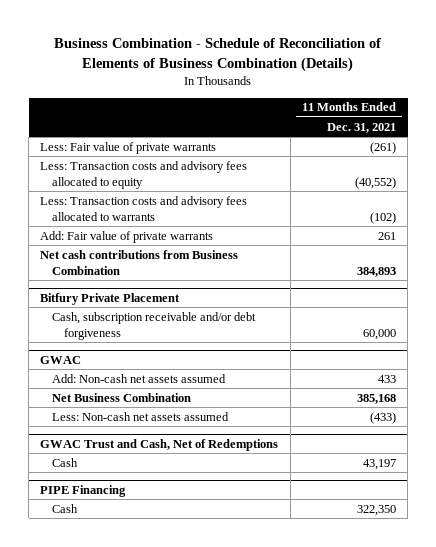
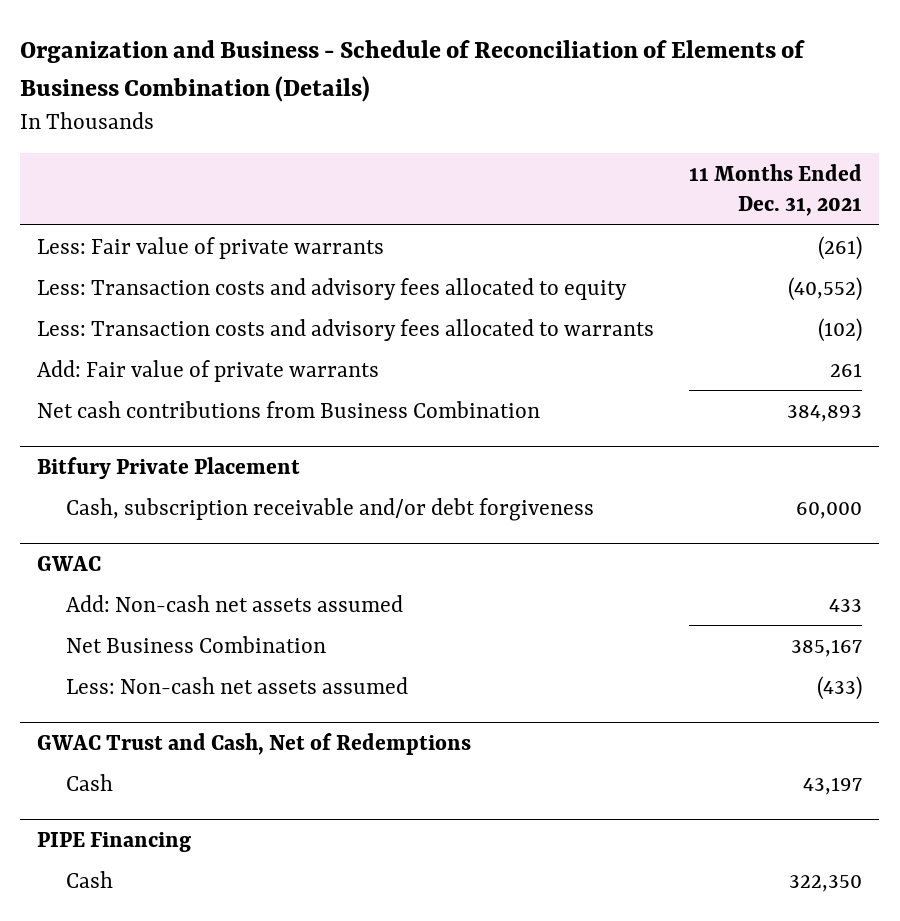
- Business Combination - Schedule of Reconciliation of Elements of Business Combination (Details)
+ Organization and Business - Schedule of Reconciliation of Elements of Business Combination (Details)
@ GWAC
- Net Business Combination | 385,168
+ Net Business Combination | 385,167

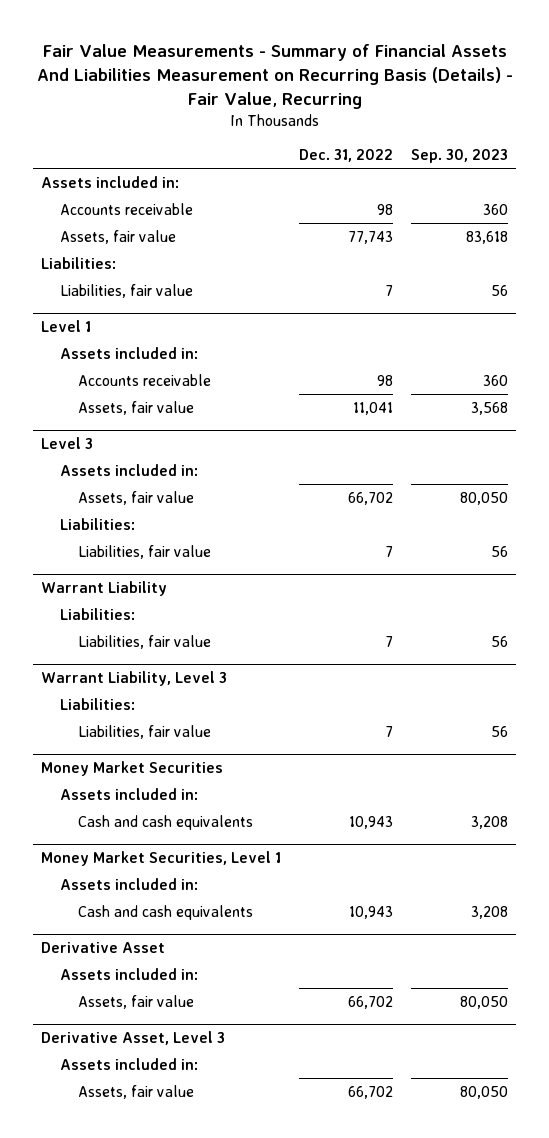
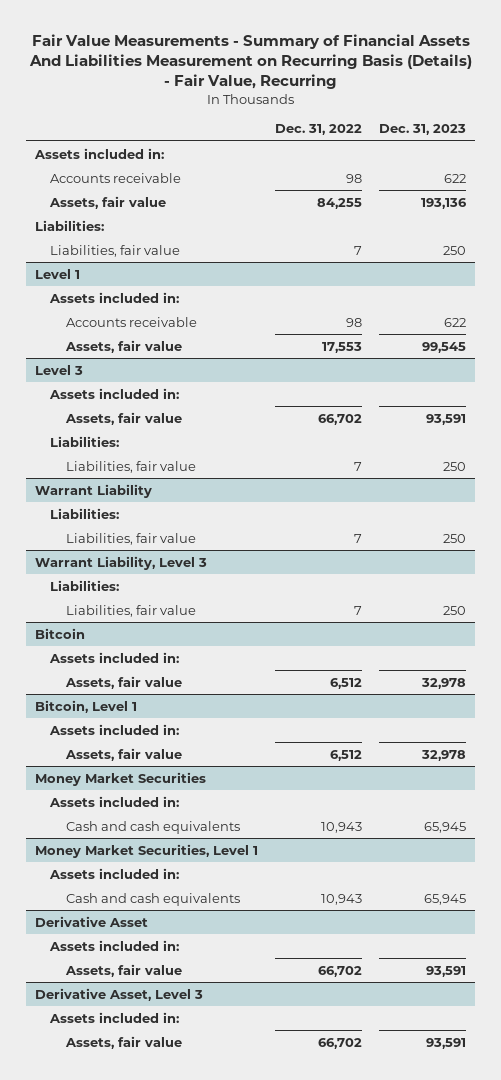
- | Dec. 31, 2022 | Sep. 30, 2023
+ | Dec. 31, 2022 | Dec. 31, 2023
- Assets, fair value | 77,743 | 83,618
+ Assets, fair value | 84,255 | 193,136
@ Level 1
- Assets, fair value | 11,041 | 3,568
+ Assets, fair value | 17,553 | 99,545
+ Bitcoin
+ Assets included in:
+ Assets, fair value | 6,512 | 32,978
+ Bitcoin, Level 1
+ Assets included in:
+ Assets, fair value | 6,512 | 32,978

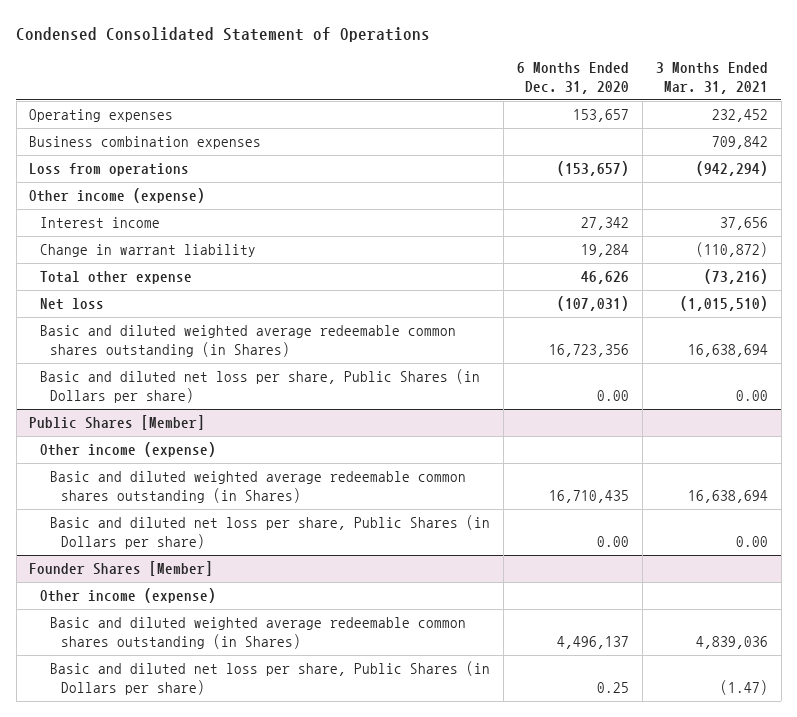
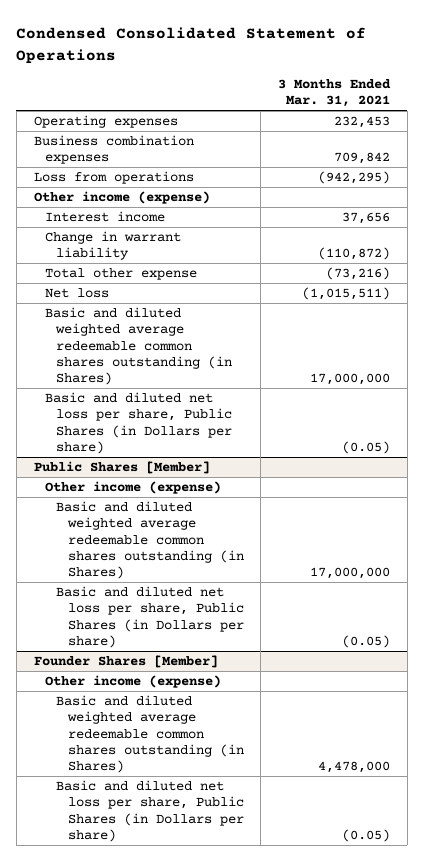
- | 6 Months Ended Dec. 31, 2020 | 3 Months Ended Mar. 31, 2021
+ | 3 Months Ended Mar. 31, 2021
- Operating expenses | 153,657 | 232,452
+ Operating expenses | 232,453
- Loss from operations | (153,657) | (942,294)
+ Loss from operations | (942,295)
- Net loss | (107,031) | (1,015,510)
- Basic and diluted weighted average redeemable common shares outstanding (in Shares) | 16,723,356 | 16,638,694
- Basic and diluted net loss per share, Public Shares (in Dollars per share) | 0.00 | 0.00
+ Net loss | (1,015,511)
+ Basic and diluted weighted average redeemable common shares outstanding (in Shares) | 17,000,000
+ Basic and diluted net loss per share, Public Shares (in Dollars per share) | (0.05)
@ Public Shares [Member]
- Basic and diluted weighted average redeemable common shares outstanding (in Shares) | 16,710,435 | 16,638,694
- Basic and diluted net loss per share, Public Shares (in Dollars per share) | 0.00 | 0.00
+ Basic and diluted weighted average redeemable common shares outstanding (in Shares) | 17,000,000
+ Basic and diluted net loss per share, Public Shares (in Dollars per share) | (0.05)
@ Founder Shares [Member]
- Basic and diluted weighted average redeemable common shares outstanding (in Shares) | 4,496,137 | 4,839,036
- Basic and diluted net loss per share, Public Shares (in Dollars per share) | 0.25 | (1.47)
+ Basic and diluted weighted average redeemable common shares outstanding (in Shares) | 4,478,000
+ Basic and diluted net loss per share, Public Shares (in Dollars per share) | (0.05)

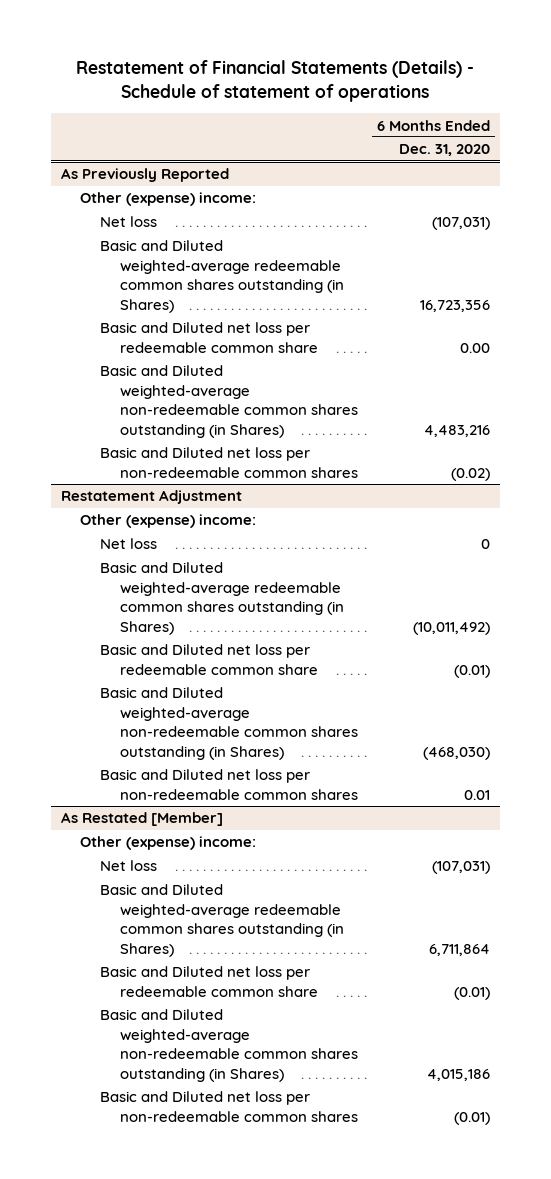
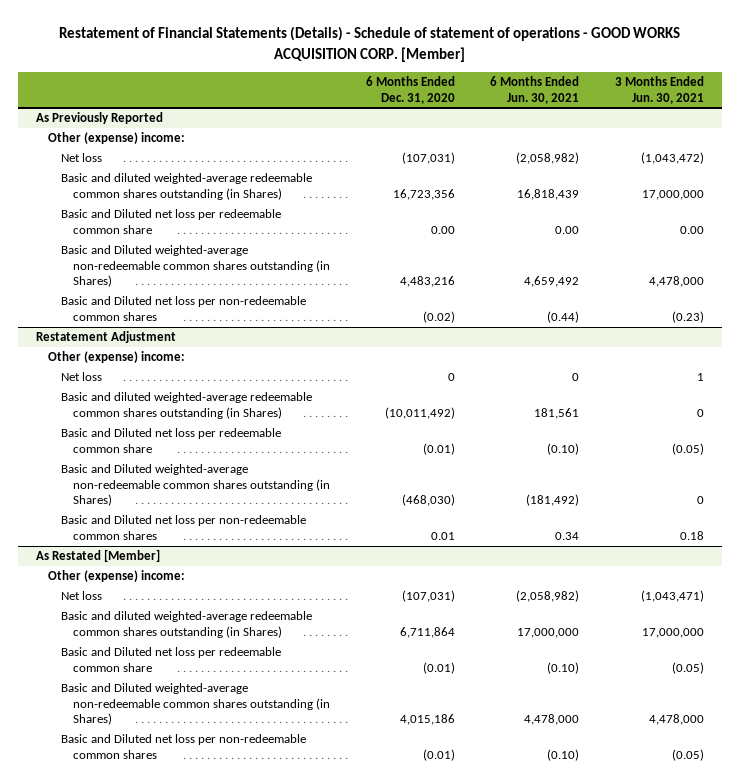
- Restatement of Financial Statements (Details) - Schedule of statement of operations
+ Restatement of Financial Statements (Details) - Schedule of statement of operations - GOOD WORKS ACQUISITION CORP. [Member]
- | 6 Months Ended Dec. 31, 2020
+ | 6 Months Ended Dec. 31, 2020 | 6 Months Ended Jun. 30, 2021 | 3 Months Ended Jun. 30, 2021
@ As Previously Reported
- Basic and Diluted weighted-average redeemable common shares outstanding (in Shares) | 16,723,356
+ Basic and diluted weighted-average redeemable common shares outstanding (in Shares) | 16,723,356 | 16,818,439 | 17,000,000
@ Restatement Adjustment
- Basic and Diluted weighted-average redeemable common shares outstanding (in Shares) | (10,011,492)
+ Basic and diluted weighted-average redeemable common shares outstanding (in Shares) | (10,011,492) | 181,561 | 0
@ As Restated [Member]
- Basic and Diluted weighted-average redeemable common shares outstanding (in Shares) | 6,711,864
+ Basic and diluted weighted-average redeemable common shares outstanding (in Shares) | 6,711,864 | 17,000,000 | 17,000,000

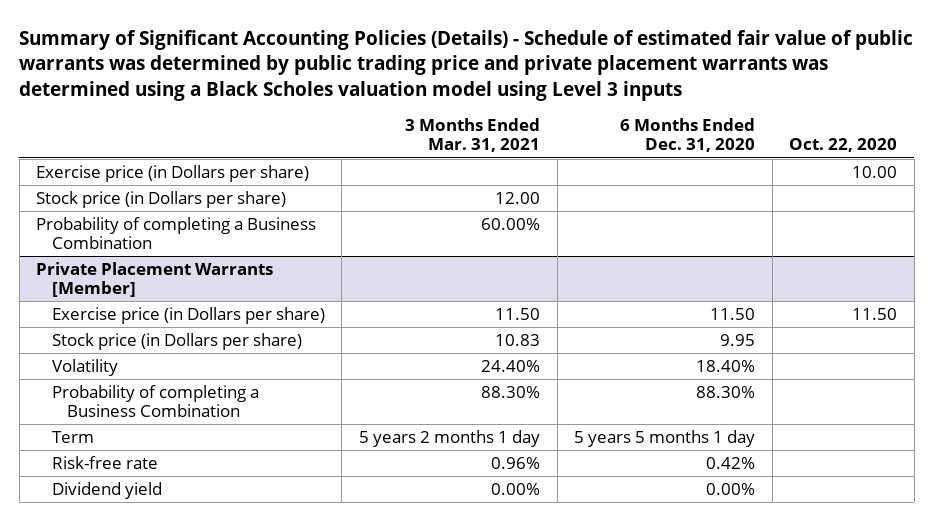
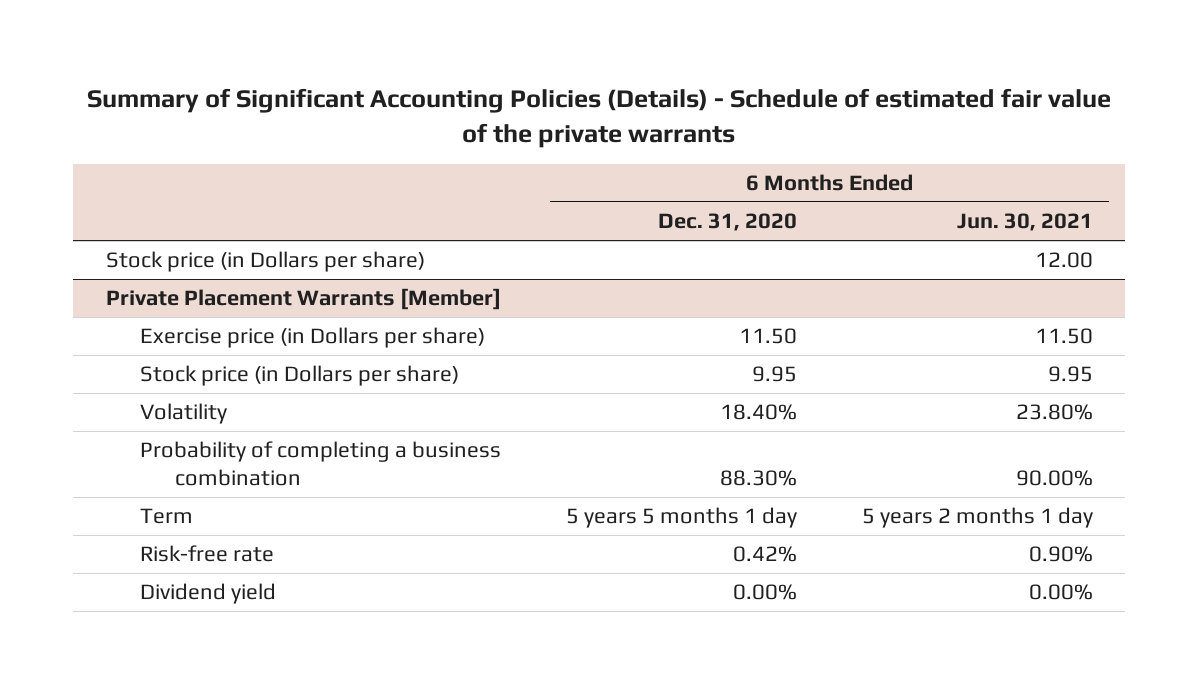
- Summary of Significant Accounting Policies (Details) - Schedule of estimated fair value of public warrants was determined by public trading price and private placement warrants was determined using a Black Scholes valuation model using Level 3 inputs
+ Summary of Significant Accounting Policies (Details) - Schedule of estimated fair value of the private warrants
- | 3 Months Ended Mar. 31, 2021 | 6 Months Ended Dec. 31, 2020 | Oct. 22, 2020
+ | 6 Months Ended Dec. 31, 2020 | 6 Months Ended Jun. 30, 2021
- Exercise price (in Dollars per share) | | | 10.00
- Probability of completing a Business Combination | 60.00% | |
@ Private Placement Warrants [Member]
- Probability of completing a Business Combination | 88.30% | 88.30% |
+ Probability of completing a business combination | 88.30% | 90.00%

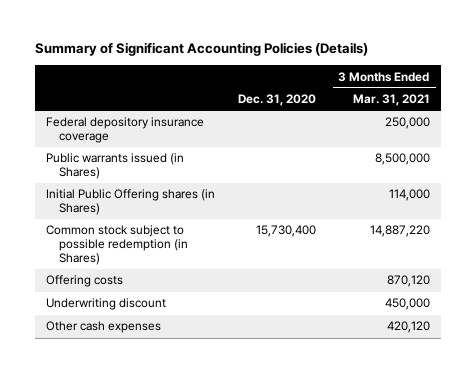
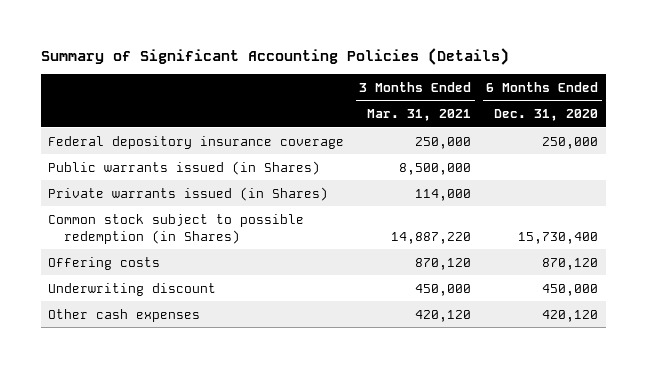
- | Dec. 31, 2020 | 3 Months Ended Mar. 31, 2021
+ | 3 Months Ended Mar. 31, 2021 | 6 Months Ended Dec. 31, 2020
- Initial Public Offering shares (in Shares) | | 114,000
+ Private warrants issued (in Shares) | 114,000 |

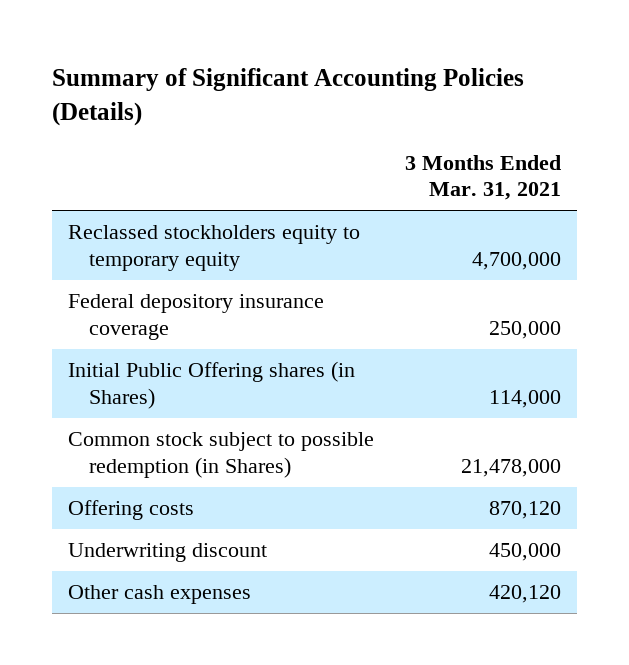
- | 3 Months Ended Mar. 31, 2021 | 6 Months Ended Dec. 31, 2020
+ | 3 Months Ended Mar. 31, 2021
+ Reclassed stockholders equity to temporary equity | 4,700,000
- Public warrants issued (in Shares) | 8,500,000 |
- Private warrants issued (in Shares) | 114,000 |
- Common stock subject to possible redemption (in Shares) | 14,887,220 | 15,730,400
+ Initial Public Offering shares (in Shares) | 114,000
+ Common stock subject to possible redemption (in Shares) | 21,478,000

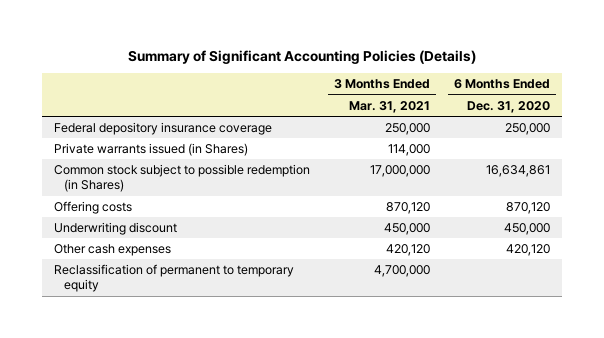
- | 3 Months Ended Mar. 31, 2021
+ | 3 Months Ended Mar. 31, 2021 | 6 Months Ended Dec. 31, 2020
- Reclassed stockholders equity to temporary equity | 4,700,000
- Initial Public Offering shares (in Shares) | 114,000
- Common stock subject to possible redemption (in Shares) | 21,478,000
+ Private warrants issued (in Shares) | 114,000 |
+ Common stock subject to possible redemption (in Shares) | 17,000,000 | 16,634,861
+ Reclassification of permanent to temporary equity | 4,700,000 |

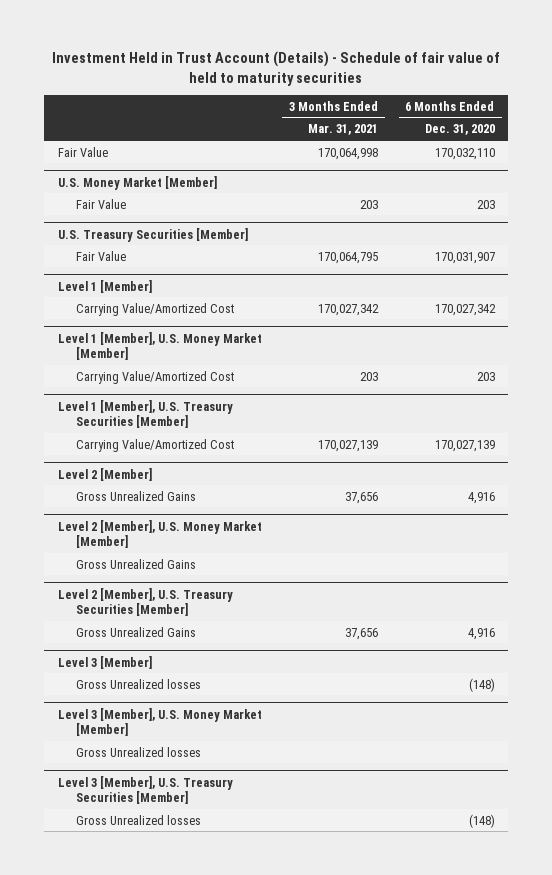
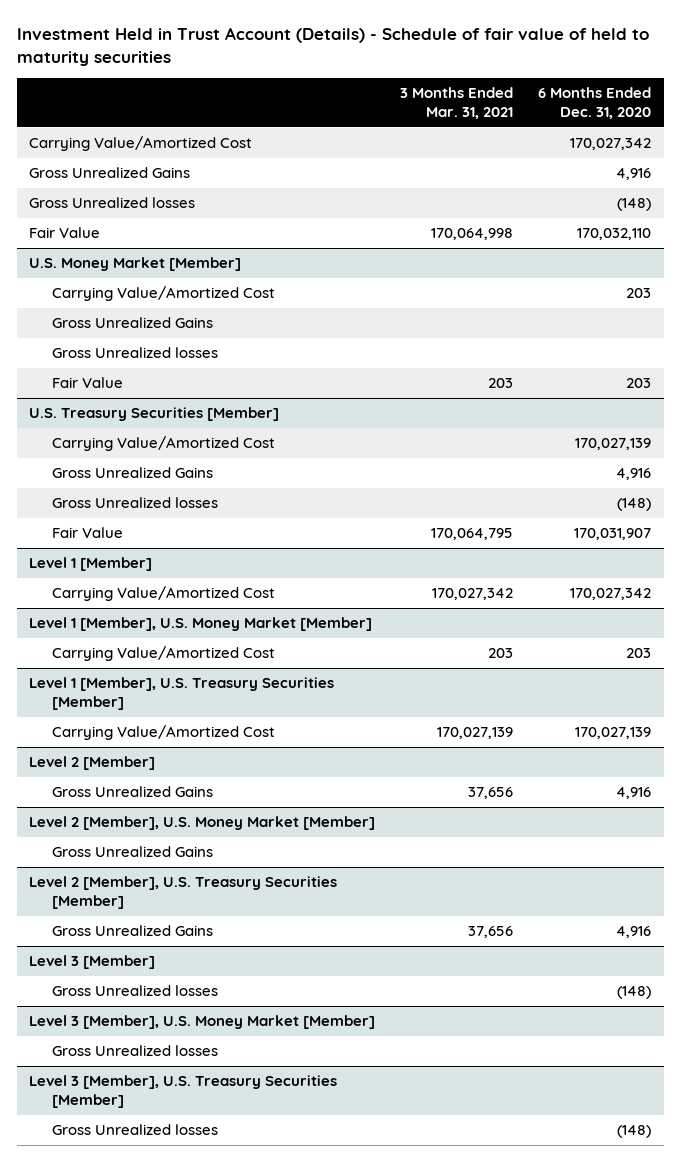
+ Carrying Value/Amortized Cost | | 170,027,342
+ Gross Unrealized Gains | | 4,916
+ Gross Unrealized losses | | (148)
@ U.S. Money Market [Member]
+ Carrying Value/Amortized Cost | | 203
+ Gross Unrealized Gains
+ Gross Unrealized losses
@ U.S. Treasury Securities [Member]
+ Carrying Value/Amortized Cost | | 170,027,139
+ Gross Unrealized Gains | | 4,916
+ Gross Unrealized losses | | (148)

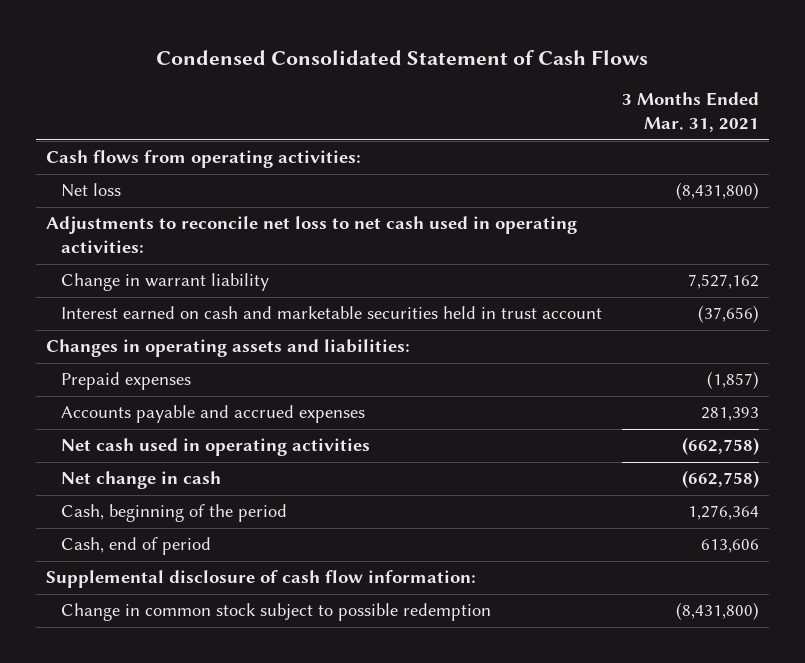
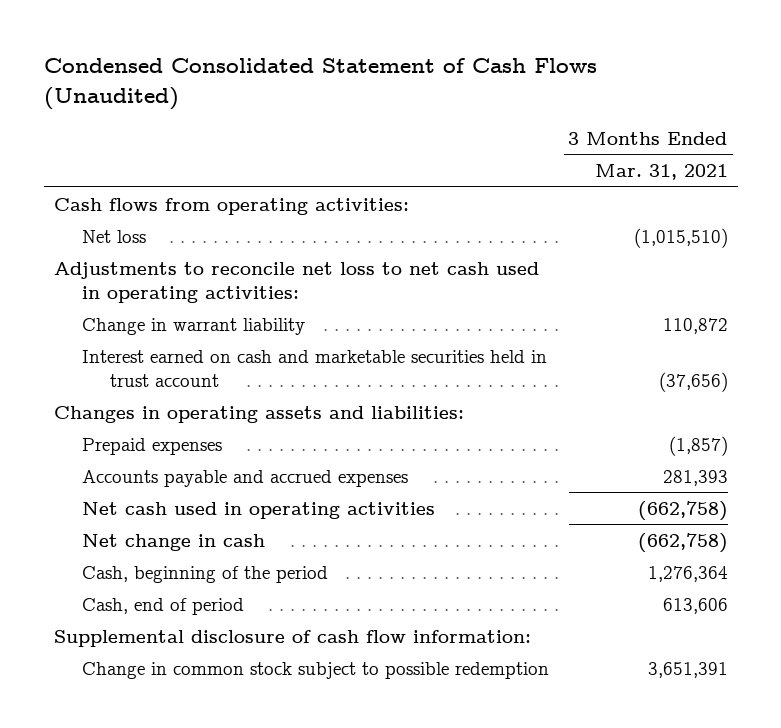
- Condensed Consolidated Statement of Cash Flows
+ Condensed Consolidated Statement of Cash Flows (Unaudited)
- Net loss | (8,431,800)
+ Net loss | (1,015,510)
- Change in warrant liability | 7,527,162
+ Change in warrant liability | 110,872
- Change in common stock subject to possible redemption | (8,431,800)
+ Change in common stock subject to possible redemption | 3,651,391

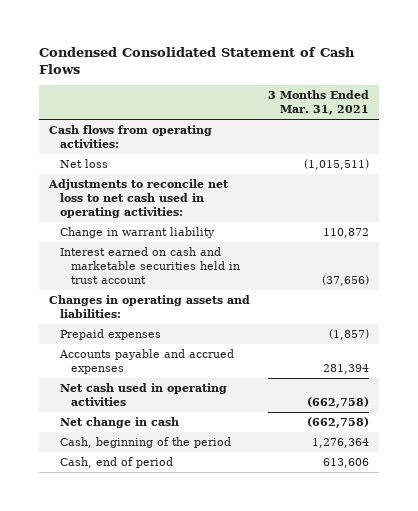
- Condensed Consolidated Statement of Cash Flows (Unaudited)
+ Condensed Consolidated Statement of Cash Flows
- Net loss | (1,015,510)
+ Net loss | (1,015,511)
- Accounts payable and accrued expenses | 281,393
+ Accounts payable and accrued expenses | 281,394
- Supplemental disclosure of cash flow information:
- Change in common stock subject to possible redemption | 3,651,391

